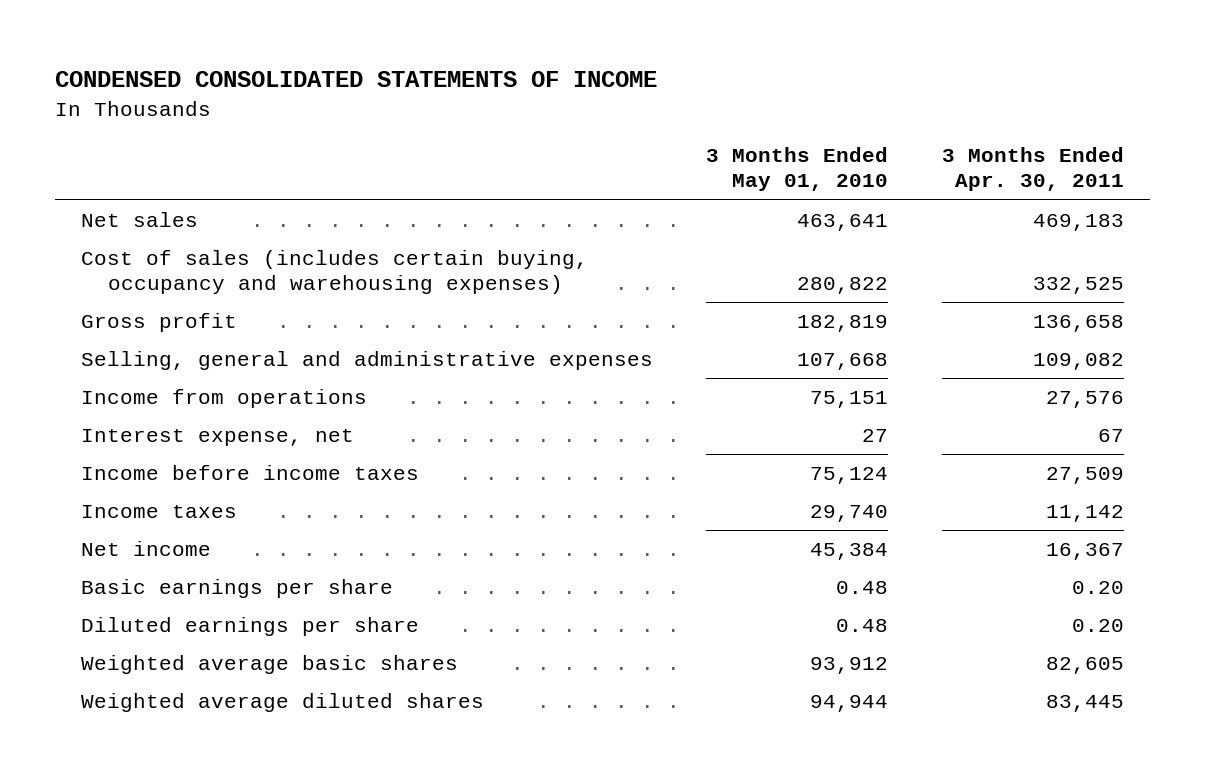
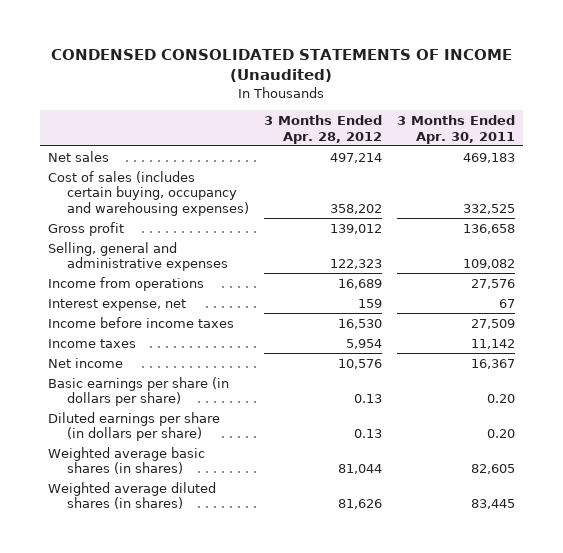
- CONDENSED CONSOLIDATED STATEMENTS OF INCOME
+ CONDENSED CONSOLIDATED STATEMENTS OF INCOME (Unaudited)
- | 3 Months Ended May 01, 2010 | 3 Months Ended Apr. 30, 2011
+ | 3 Months Ended Apr. 28, 2012 | 3 Months Ended Apr. 30, 2011
- Basic earnings per share | 0.48 | 0.20
- Diluted earnings per share | 0.48 | 0.20
- Weighted average basic shares | 93,912 | 82,605
- Weighted average diluted shares | 94,944 | 83,445
+ Basic earnings per share (in dollars per share) | 0.13 | 0.20
+ Diluted earnings per share (in dollars per share) | 0.13 | 0.20
+ Weighted average basic shares (in shares) | 81,044 | 82,605
+ Weighted average diluted shares (in shares) | 81,626 | 83,445

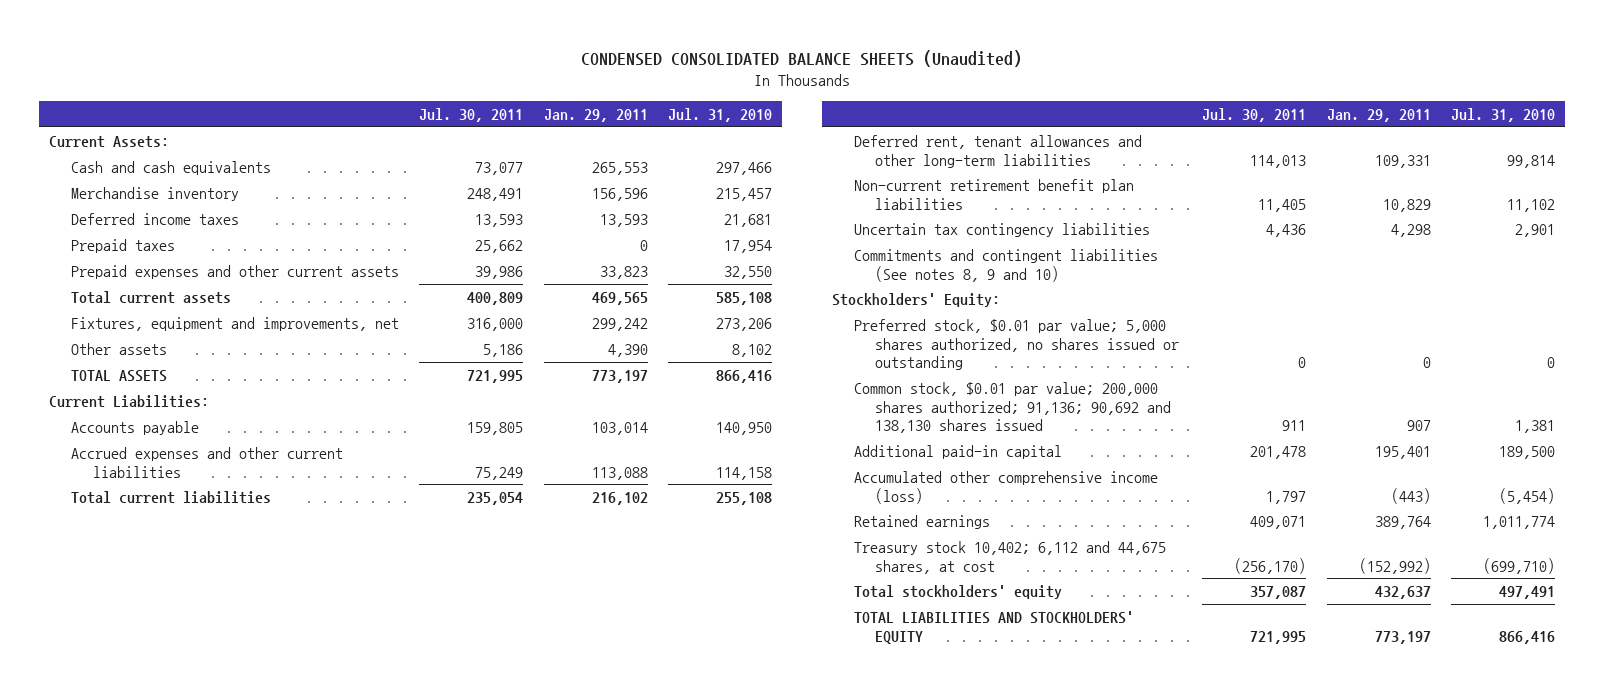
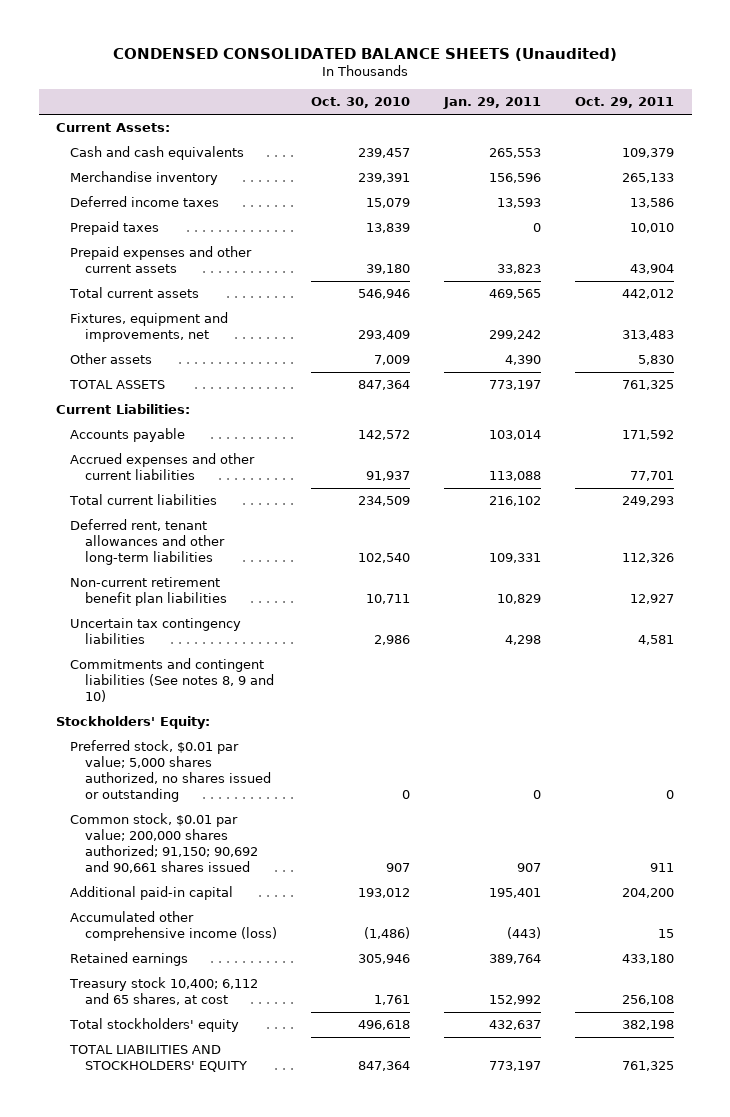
- | Jul. 30, 2011 | Jan. 29, 2011 | Jul. 31, 2010
+ | Oct. 30, 2010 | Jan. 29, 2011 | Oct. 29, 2011
- Common stock, $0.01 par value; 200,000 shares authorized; 91,136; 90,692 and 138,130 shares issued | 911 | 907 | 1,381
+ Common stock, $0.01 par value; 200,000 shares authorized; 91,150; 90,692 and 90,661 shares issued | 907 | 907 | 911
- Treasury stock 10,402; 6,112 and 44,675 shares, at cost | (256,170) | (152,992) | (699,710)
+ Treasury stock 10,400; 6,112 and 65 shares, at cost | 1,761 | 152,992 | 256,108

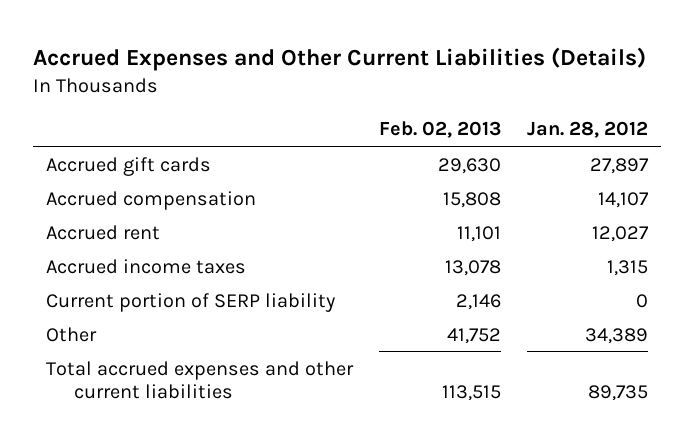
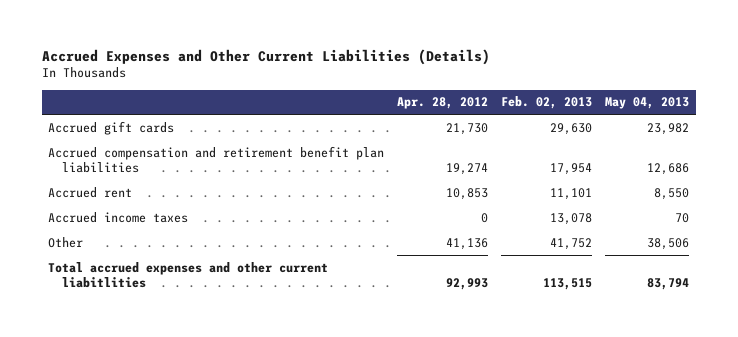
- | Feb. 02, 2013 | Jan. 28, 2012
+ | Apr. 28, 2012 | Feb. 02, 2013 | May 04, 2013
- Accrued compensation | 15,808 | 14,107
+ Accrued compensation and retirement benefit plan liabilities | 19,274 | 17,954 | 12,686
- Current portion of SERP liability | 2,146 | 0
- Total accrued expenses and other current liabilities | 113,515 | 89,735
+ Total accrued expenses and other current liabitlities | 92,993 | 113,515 | 83,794

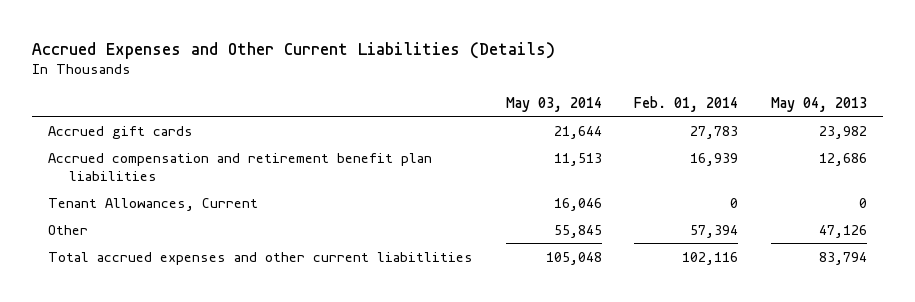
- | Apr. 28, 2012 | Feb. 02, 2013 | May 04, 2013
+ | May 03, 2014 | Feb. 01, 2014 | May 04, 2013
- Accrued rent | 10,853 | 11,101 | 8,550
- Accrued income taxes | 0 | 13,078 | 70
- Other | 41,136 | 41,752 | 38,506
+ Tenant Allowances, Current | 16,046 | 0 | 0
+ Other | 55,845 | 57,394 | 47,126

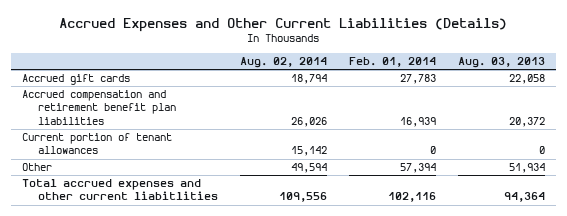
- | May 03, 2014 | Feb. 01, 2014 | May 04, 2013
+ | Aug. 02, 2014 | Feb. 01, 2014 | Aug. 03, 2013
- Tenant Allowances, Current | 16,046 | 0 | 0
+ Current portion of tenant allowances | 15,142 | 0 | 0

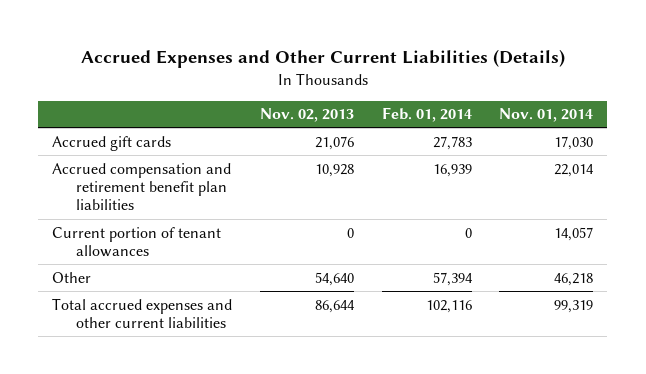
- | Aug. 02, 2014 | Feb. 01, 2014 | Aug. 03, 2013
+ | Nov. 02, 2013 | Feb. 01, 2014 | Nov. 01, 2014
- Total accrued expenses and other current liabitlities | 109,556 | 102,116 | 94,364
+ Total accrued expenses and other current liabilities | 86,644 | 102,116 | 99,319

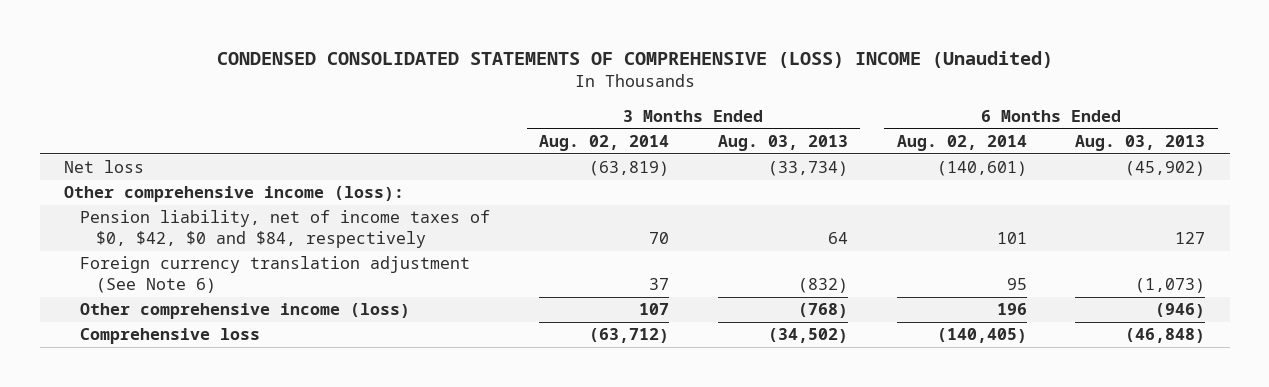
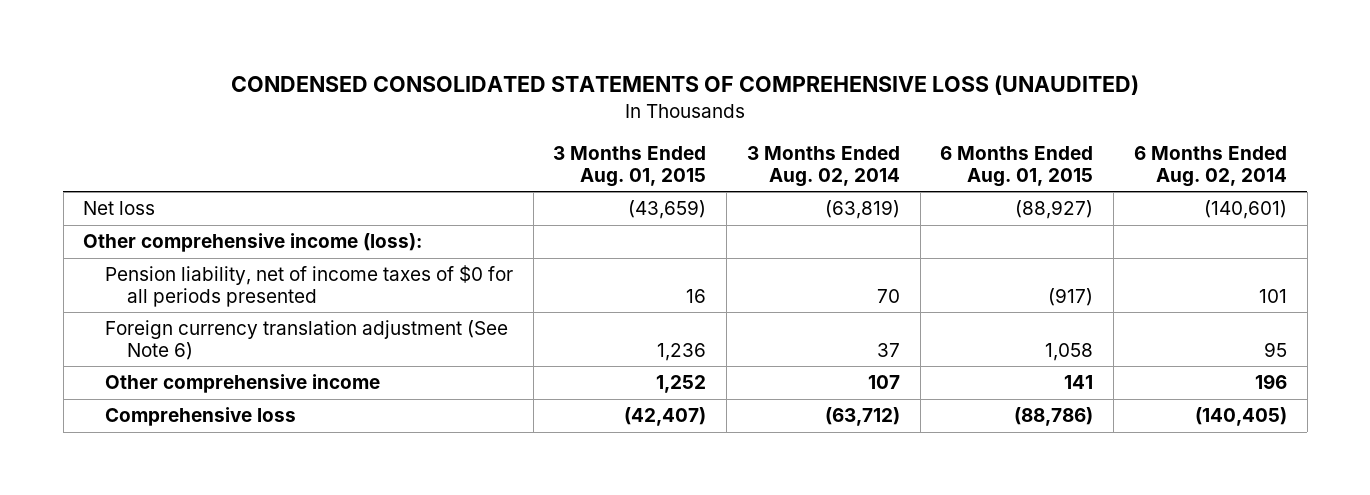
- CONDENSED CONSOLIDATED STATEMENTS OF COMPREHENSIVE (LOSS) INCOME (Unaudited)
+ CONDENSED CONSOLIDATED STATEMENTS OF COMPREHENSIVE LOSS (UNAUDITED)
- | 3 Months Ended Aug. 02, 2014 | 3 Months Ended Aug. 03, 2013 | 6 Months Ended Aug. 02, 2014 | 6 Months Ended Aug. 03, 2013
+ | 3 Months Ended Aug. 01, 2015 | 3 Months Ended Aug. 02, 2014 | 6 Months Ended Aug. 01, 2015 | 6 Months Ended Aug. 02, 2014
- Pension liability, net of income taxes of $0, $42, $0 and $84, respectively | 70 | 64 | 101 | 127
+ Pension liability, net of income taxes of $0 for all periods presented | 16 | 70 | (917) | 101
- Other comprehensive income (loss) | 107 | (768) | 196 | (946)
+ Other comprehensive income | 1,252 | 107 | 141 | 196

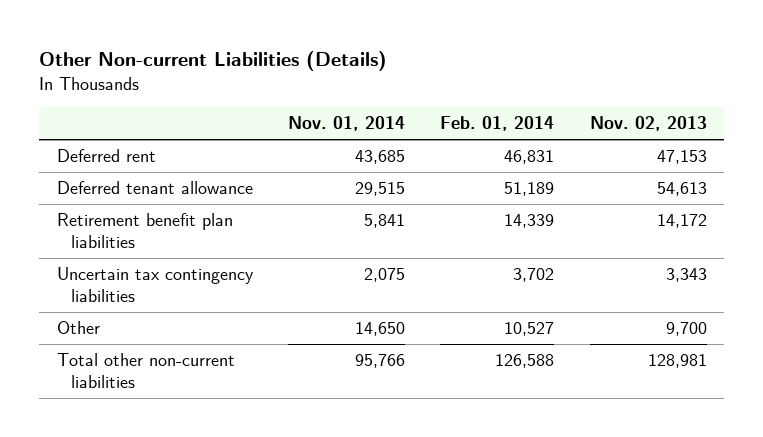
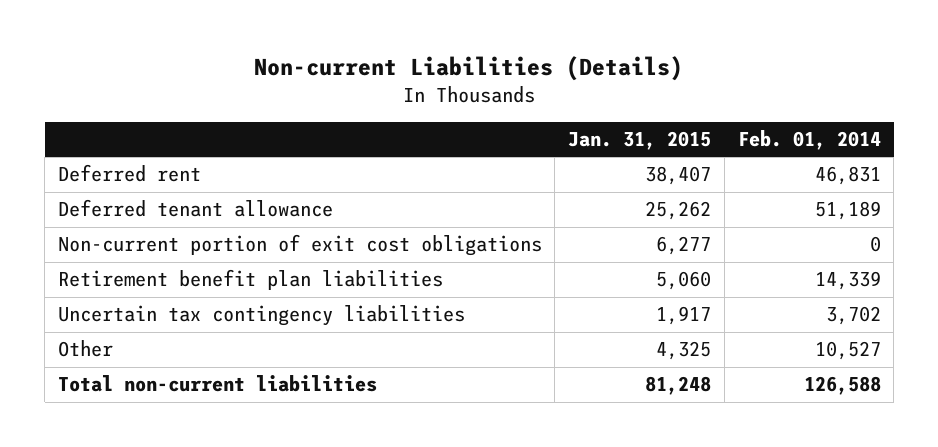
- Other Non-current Liabilities (Details)
+ Non-current Liabilities (Details)
- | Nov. 01, 2014 | Feb. 01, 2014 | Nov. 02, 2013
+ | Jan. 31, 2015 | Feb. 01, 2014
+ Non-current portion of exit cost obligations | 6,277 | 0
- Total other non-current liabilities | 95,766 | 126,588 | 128,981
+ Total non-current liabilities | 81,248 | 126,588

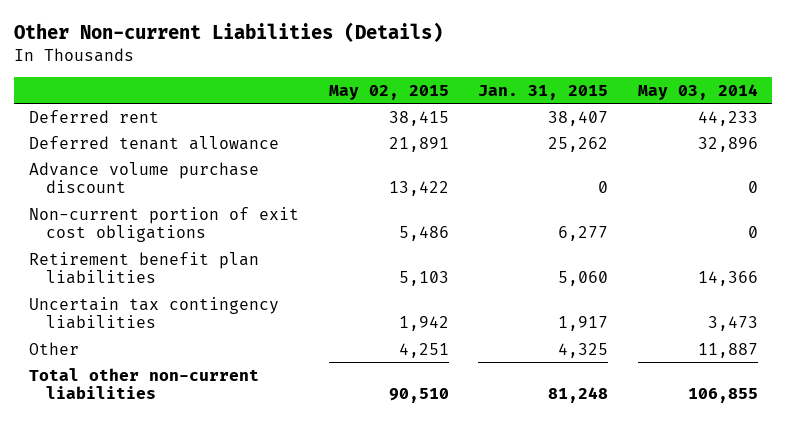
- Non-current Liabilities (Details)
+ Other Non-current Liabilities (Details)
- | Jan. 31, 2015 | Feb. 01, 2014
+ | May 02, 2015 | Jan. 31, 2015 | May 03, 2014
+ Advance volume purchase discount | 13,422 | 0 | 0
- Total non-current liabilities | 81,248 | 126,588
+ Total other non-current liabilities | 90,510 | 81,248 | 106,855

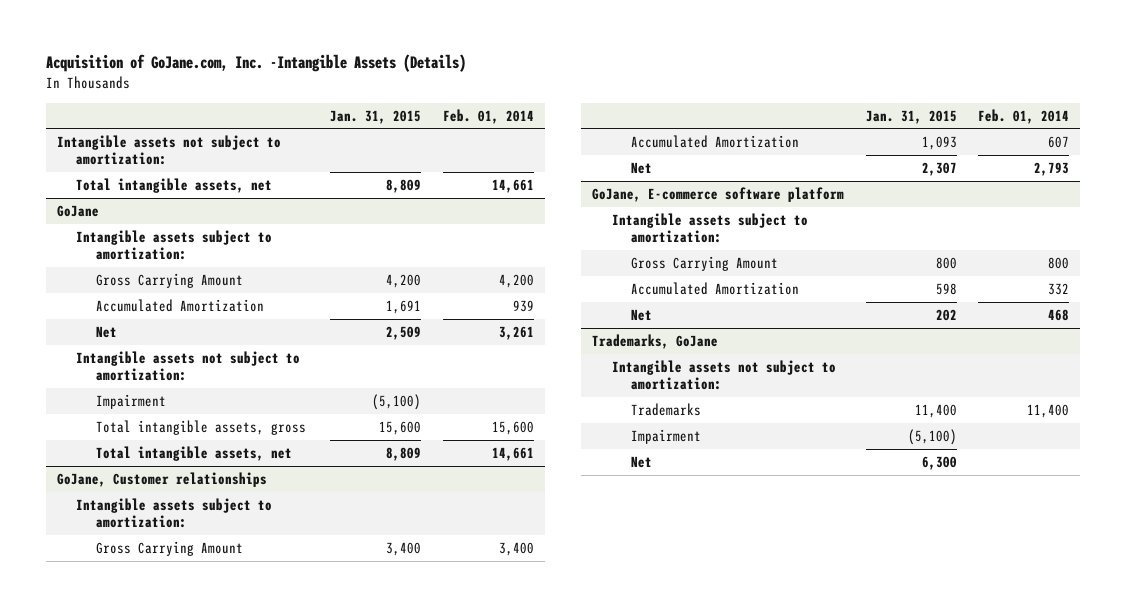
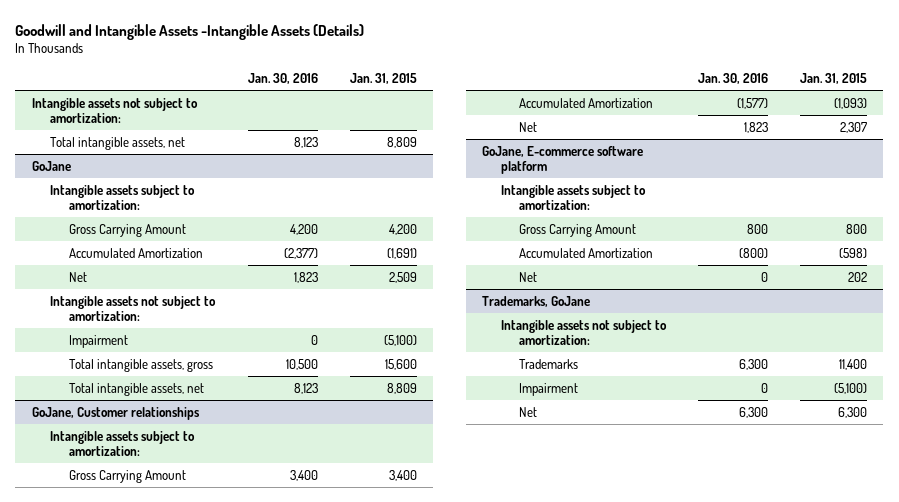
- Acquisition of GoJane.com, Inc. -Intangible Assets (Details)
+ Goodwill and Intangible Assets -Intangible Assets (Details)
- | Jan. 31, 2015 | Feb. 01, 2014
+ | Jan. 30, 2016 | Jan. 31, 2015
@ GoJane
- Accumulated Amortization | 1,691 | 939
+ Accumulated Amortization | (2,377) | (1,691)
@ GoJane, Customer relationships
- Accumulated Amortization | 1,093 | 607
+ Accumulated Amortization | (1,577) | (1,093)
@ GoJane, E-commerce software platform
- Accumulated Amortization | 598 | 332
+ Accumulated Amortization | (800) | (598)

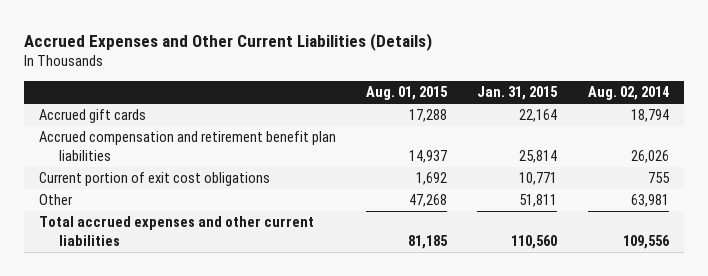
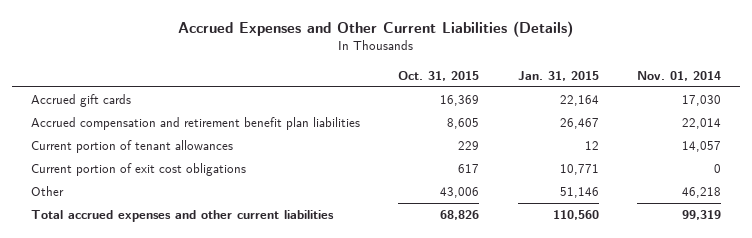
- | Aug. 01, 2015 | Jan. 31, 2015 | Aug. 02, 2014
+ | Oct. 31, 2015 | Jan. 31, 2015 | Nov. 01, 2014
- Accrued compensation and retirement benefit plan liabilities | 14,937 | 25,814 | 26,026
+ Accrued compensation and retirement benefit plan liabilities | 8,605 | 26,467 | 22,014
+ Current portion of tenant allowances | 229 | 12 | 14,057
- Other | 47,268 | 51,811 | 63,981
+ Other | 43,006 | 51,146 | 46,218

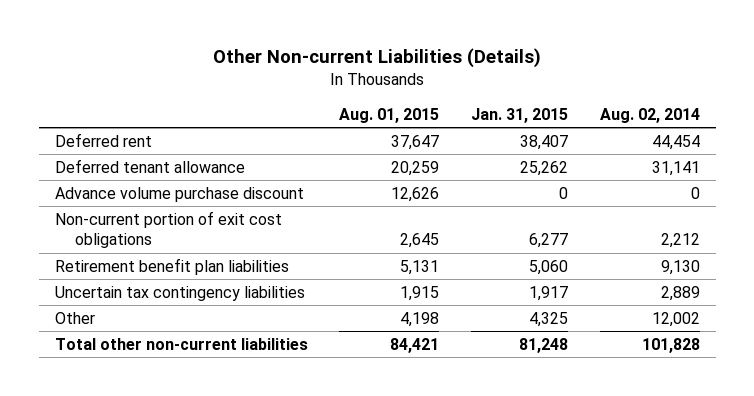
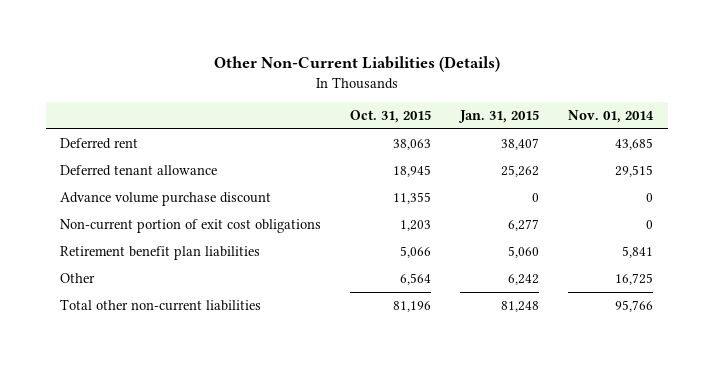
- Other Non-current Liabilities (Details)
+ Other Non-Current Liabilities (Details)
- | Aug. 01, 2015 | Jan. 31, 2015 | Aug. 02, 2014
+ | Oct. 31, 2015 | Jan. 31, 2015 | Nov. 01, 2014
- Uncertain tax contingency liabilities | 1,915 | 1,917 | 2,889
- Other | 4,198 | 4,325 | 12,002
+ Other | 6,564 | 6,242 | 16,725

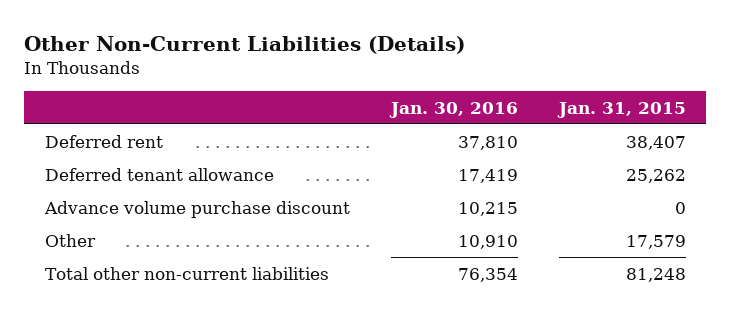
- | Oct. 31, 2015 | Jan. 31, 2015 | Nov. 01, 2014
+ | Jan. 30, 2016 | Jan. 31, 2015
- Non-current portion of exit cost obligations | 1,203 | 6,277 | 0
- Retirement benefit plan liabilities | 5,066 | 5,060 | 5,841
- Other | 6,564 | 6,242 | 16,725
+ Other | 10,910 | 17,579

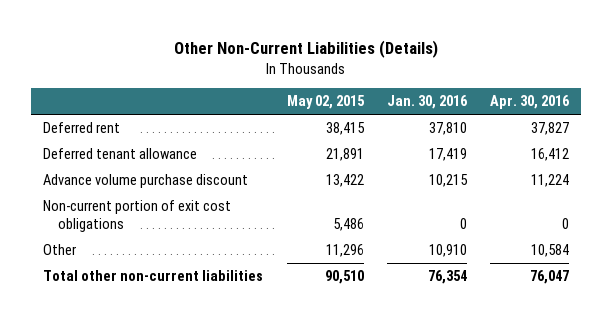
- | Jan. 30, 2016 | Jan. 31, 2015
+ | May 02, 2015 | Jan. 30, 2016 | Apr. 30, 2016
+ Non-current portion of exit cost obligations | 5,486 | 0 | 0

